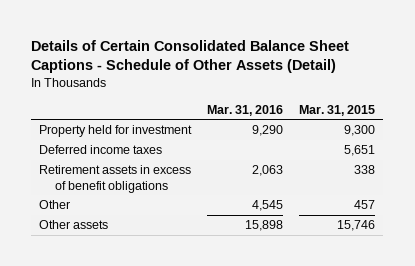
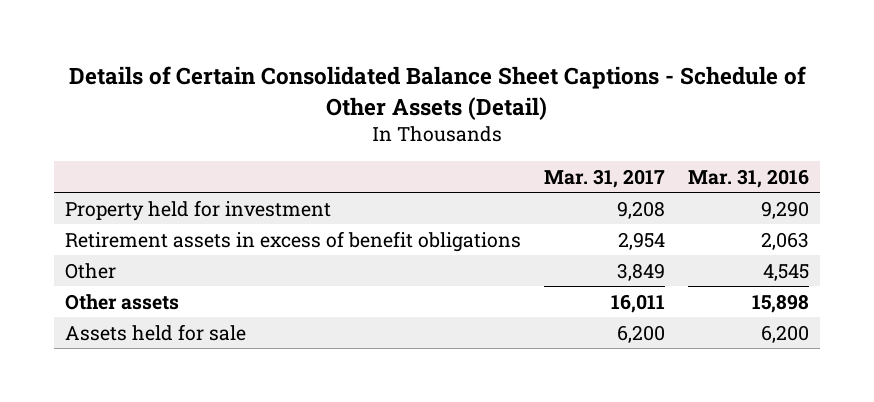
- | Mar. 31, 2016 | Mar. 31, 2015
+ | Mar. 31, 2017 | Mar. 31, 2016
- Deferred income taxes | | 5,651
+ Assets held for sale | 6,200 | 6,200

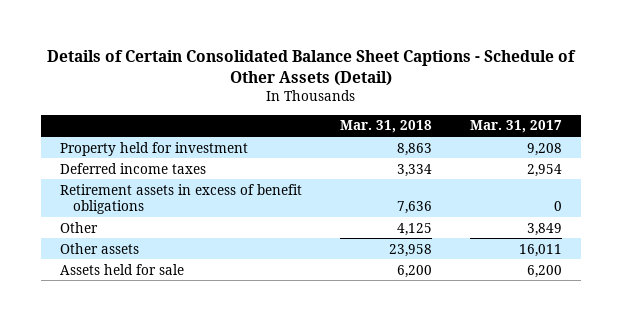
- | Mar. 31, 2017 | Mar. 31, 2016
+ | Mar. 31, 2018 | Mar. 31, 2017
- Retirement assets in excess of benefit obligations | 2,954 | 2,063
+ Deferred income taxes | 3,334 | 2,954
+ Retirement assets in excess of benefit obligations | 7,636 | 0

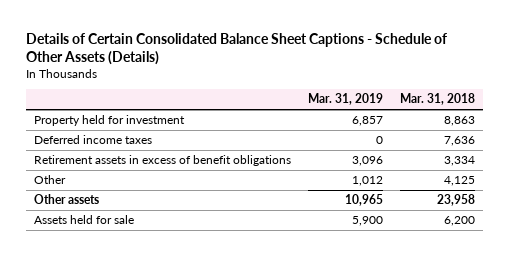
- Details of Certain Consolidated Balance Sheet Captions - Schedule of Other Assets (Detail)
+ Details of Certain Consolidated Balance Sheet Captions - Schedule of Other Assets (Details)
- | Mar. 31, 2018 | Mar. 31, 2017
+ | Mar. 31, 2019 | Mar. 31, 2018
- Deferred income taxes | 3,334 | 2,954
- Retirement assets in excess of benefit obligations | 7,636 | 0
+ Deferred income taxes | 0 | 7,636
+ Retirement assets in excess of benefit obligations | 3,096 | 3,334

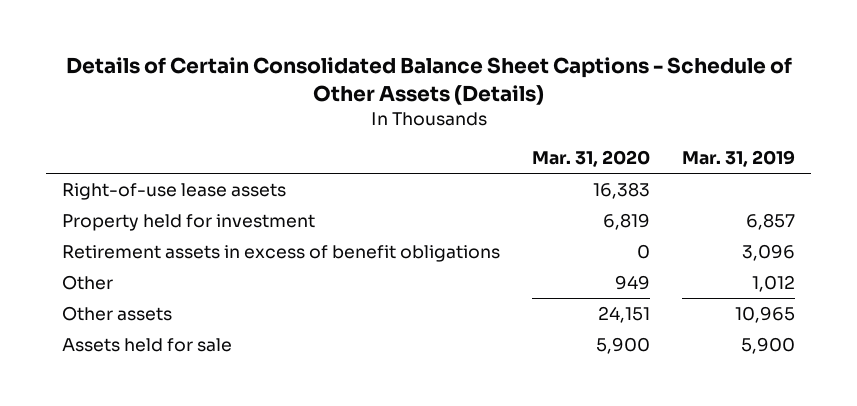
- | Mar. 31, 2019 | Mar. 31, 2018
+ | Mar. 31, 2020 | Mar. 31, 2019
+ Right-of-use lease assets | 16,383 |
- Deferred income taxes | 0 | 7,636

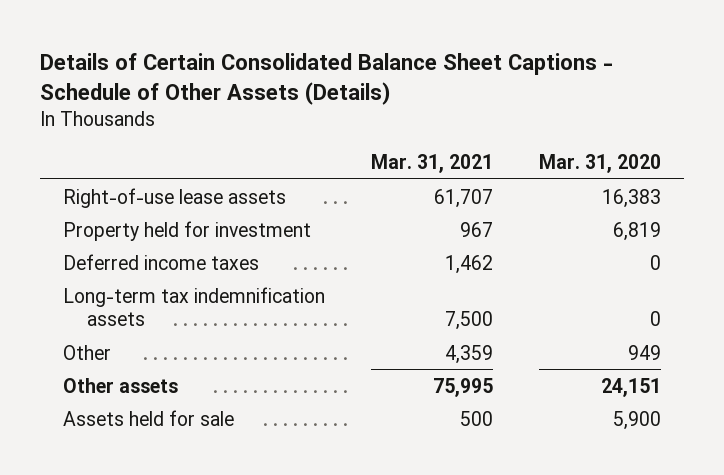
- | Mar. 31, 2020 | Mar. 31, 2019
+ | Mar. 31, 2021 | Mar. 31, 2020
- Retirement assets in excess of benefit obligations | 0 | 3,096
+ Deferred income taxes | 1,462 | 0
+ Long-term tax indemnification assets | 7,500 | 0

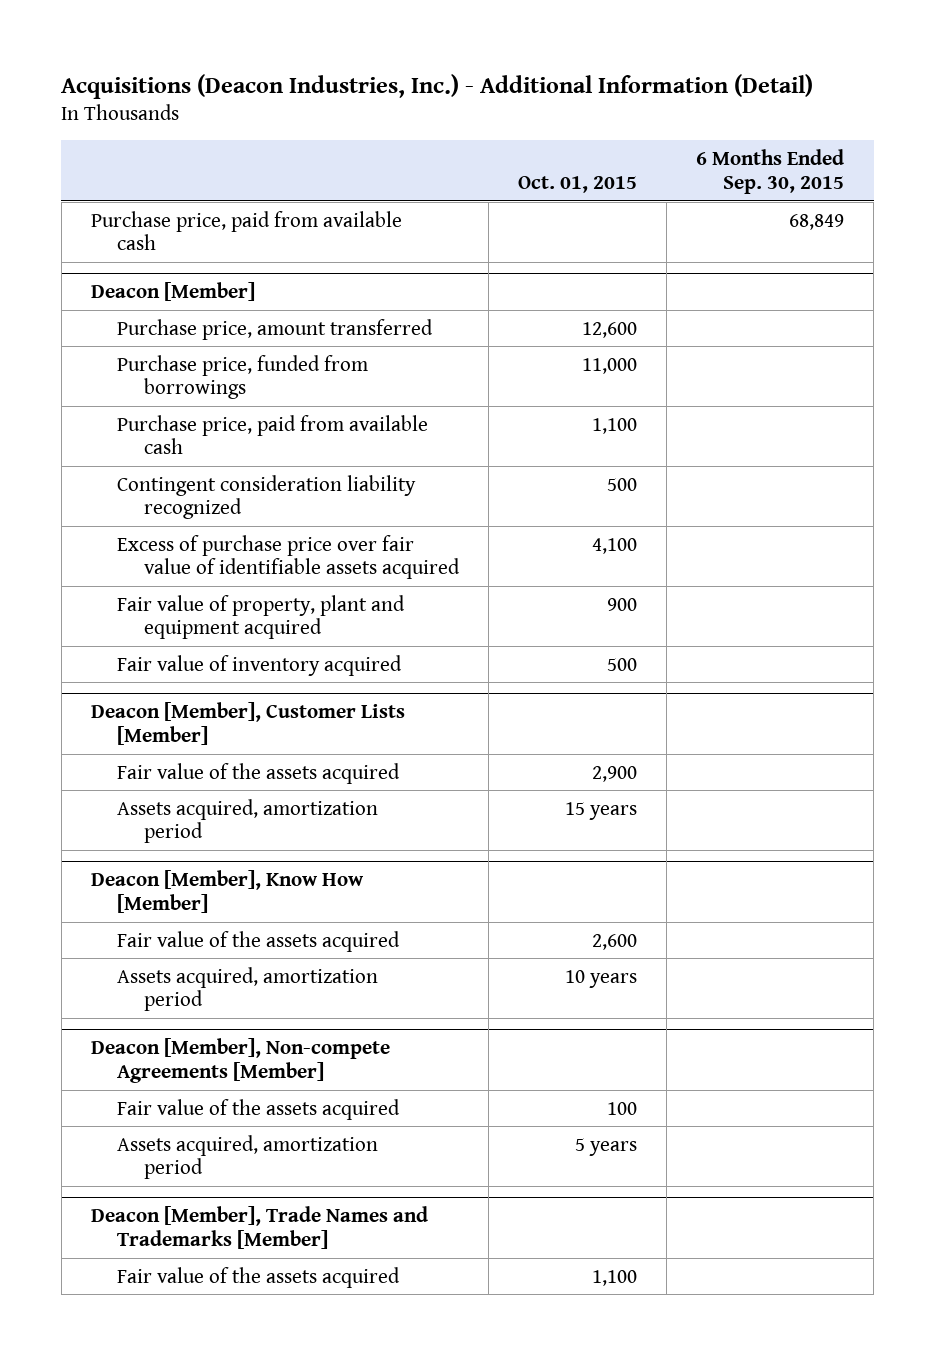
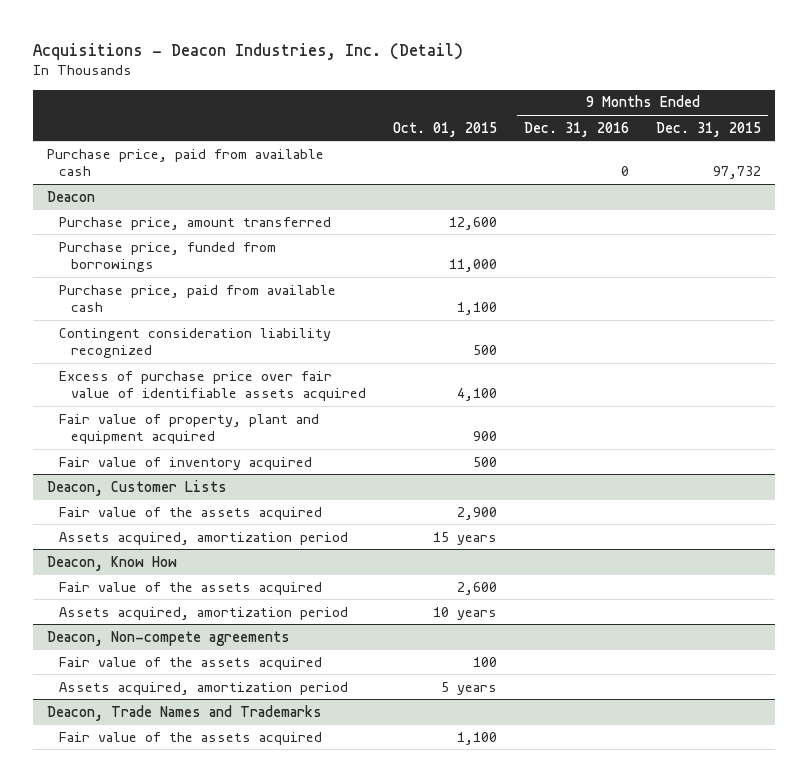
- Acquisitions (Deacon Industries, Inc.) - Additional Information (Detail)
+ Acquisitions - Deacon Industries, Inc. (Detail)
- | Oct. 01, 2015 | 6 Months Ended Sep. 30, 2015
+ | Oct. 01, 2015 | 9 Months Ended Dec. 31, 2016 | 9 Months Ended Dec. 31, 2015
- Deacon [Member]
+ Deacon
- Deacon [Member], Customer Lists [Member]
+ Deacon, Customer Lists
- Deacon [Member], Know How [Member]
+ Deacon, Know How
- Deacon [Member], Non-compete Agreements [Member]
+ Deacon, Non-compete agreements
- Deacon [Member], Trade Names and Trademarks [Member]
+ Deacon, Trade Names and Trademarks

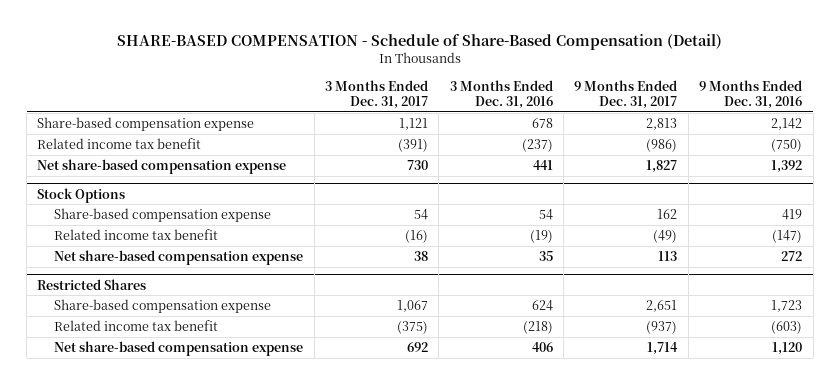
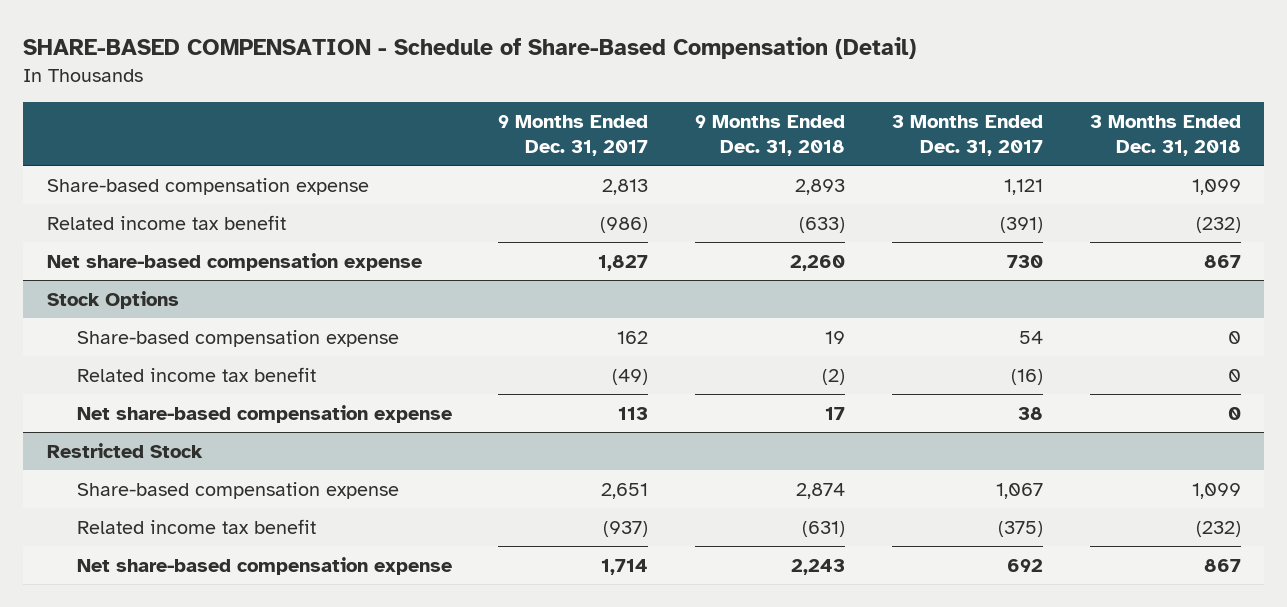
- | 3 Months Ended Dec. 31, 2017 | 3 Months Ended Dec. 31, 2016 | 9 Months Ended Dec. 31, 2017 | 9 Months Ended Dec. 31, 2016
+ | 9 Months Ended Dec. 31, 2017 | 9 Months Ended Dec. 31, 2018 | 3 Months Ended Dec. 31, 2017 | 3 Months Ended Dec. 31, 2018
- Restricted Shares
+ Restricted Stock

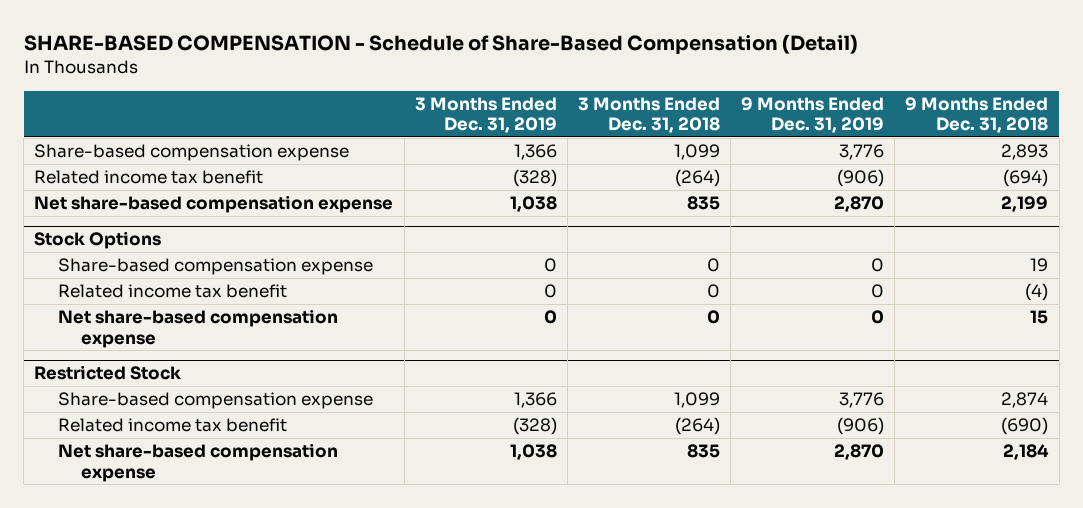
- | 9 Months Ended Dec. 31, 2017 | 9 Months Ended Dec. 31, 2018 | 3 Months Ended Dec. 31, 2017 | 3 Months Ended Dec. 31, 2018
+ | 3 Months Ended Dec. 31, 2019 | 3 Months Ended Dec. 31, 2018 | 9 Months Ended Dec. 31, 2019 | 9 Months Ended Dec. 31, 2018
- Related income tax benefit | (986) | (633) | (391) | (232)
- Net share-based compensation expense | 1,827 | 2,260 | 730 | 867
+ Related income tax benefit | (328) | (264) | (906) | (694)
+ Net share-based compensation expense | 1,038 | 835 | 2,870 | 2,199
@ Stock Options
- Related income tax benefit | (49) | (2) | (16) | 0
- Net share-based compensation expense | 113 | 17 | 38 | 0
+ Related income tax benefit | 0 | 0 | 0 | (4)
+ Net share-based compensation expense | 0 | 0 | 0 | 15
@ Restricted Stock
- Related income tax benefit | (937) | (631) | (375) | (232)
- Net share-based compensation expense | 1,714 | 2,243 | 692 | 867
+ Related income tax benefit | (328) | (264) | (906) | (690)
+ Net share-based compensation expense | 1,038 | 835 | 2,870 | 2,184

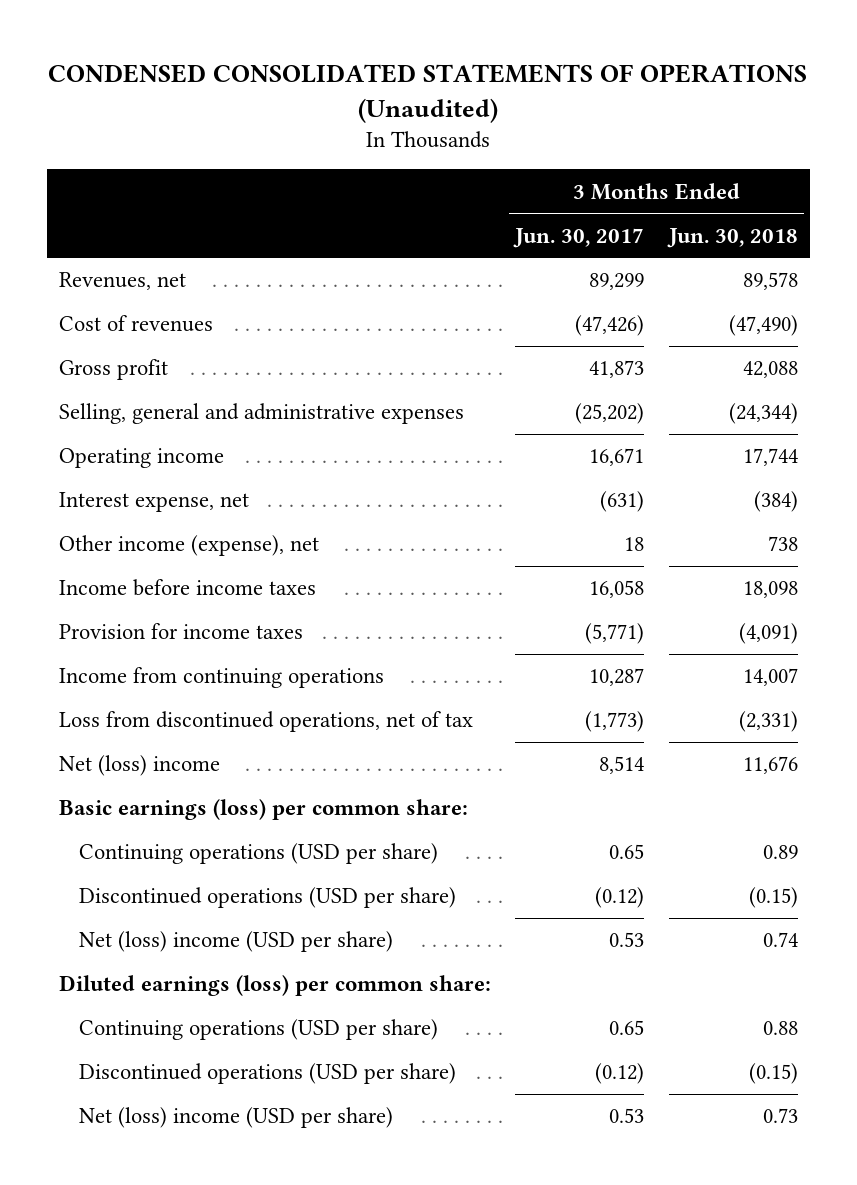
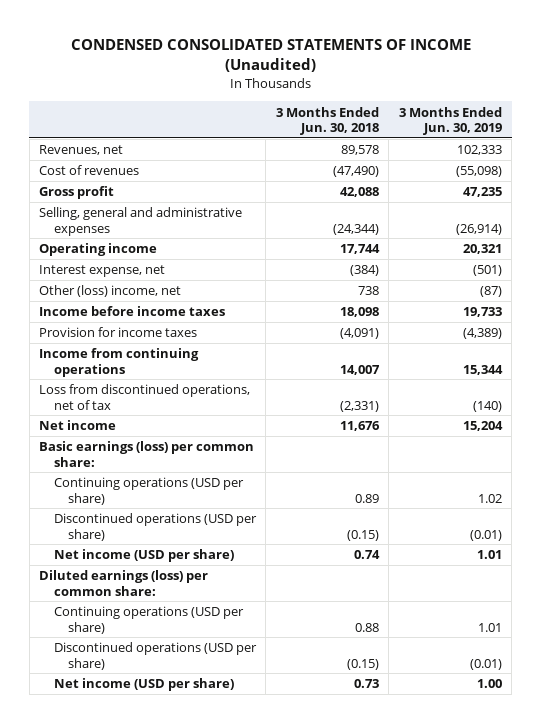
- CONDENSED CONSOLIDATED STATEMENTS OF OPERATIONS (Unaudited)
+ CONDENSED CONSOLIDATED STATEMENTS OF INCOME (Unaudited)
- | 3 Months Ended Jun. 30, 2017 | 3 Months Ended Jun. 30, 2018
+ | 3 Months Ended Jun. 30, 2018 | 3 Months Ended Jun. 30, 2019
- Other income (expense), net | 18 | 738
+ Other (loss) income, net | 738 | (87)
- Net (loss) income | 8,514 | 11,676
+ Net income | 11,676 | 15,204
- Net (loss) income (USD per share) | 0.53 | 0.74
+ Net income (USD per share) | 0.74 | 1.01
- Net (loss) income (USD per share) | 0.53 | 0.73
+ Net income (USD per share) | 0.73 | 1.00

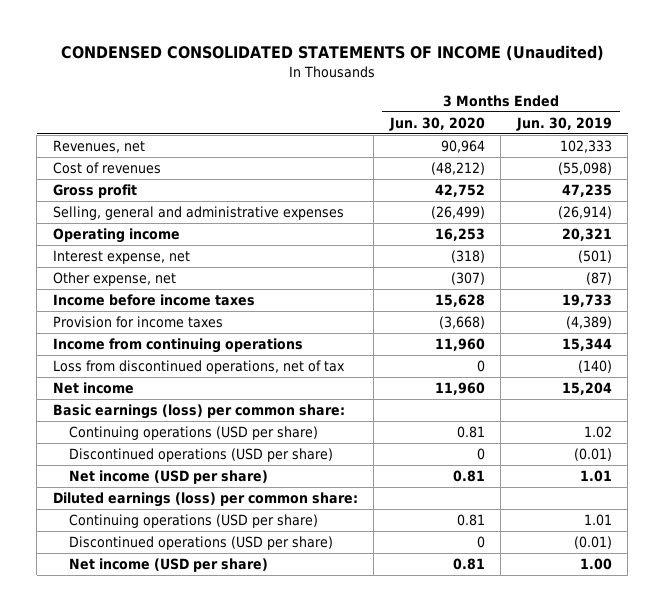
- | 3 Months Ended Jun. 30, 2018 | 3 Months Ended Jun. 30, 2019
+ | 3 Months Ended Jun. 30, 2020 | 3 Months Ended Jun. 30, 2019
- Other (loss) income, net | 738 | (87)
+ Other expense, net | (307) | (87)

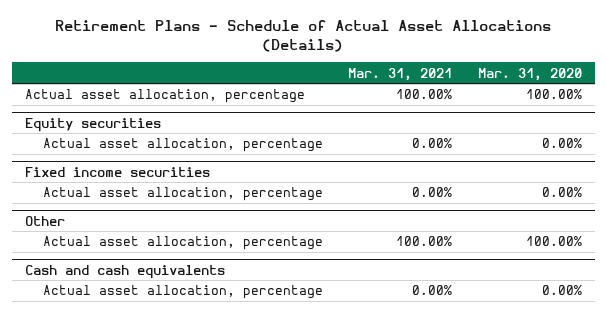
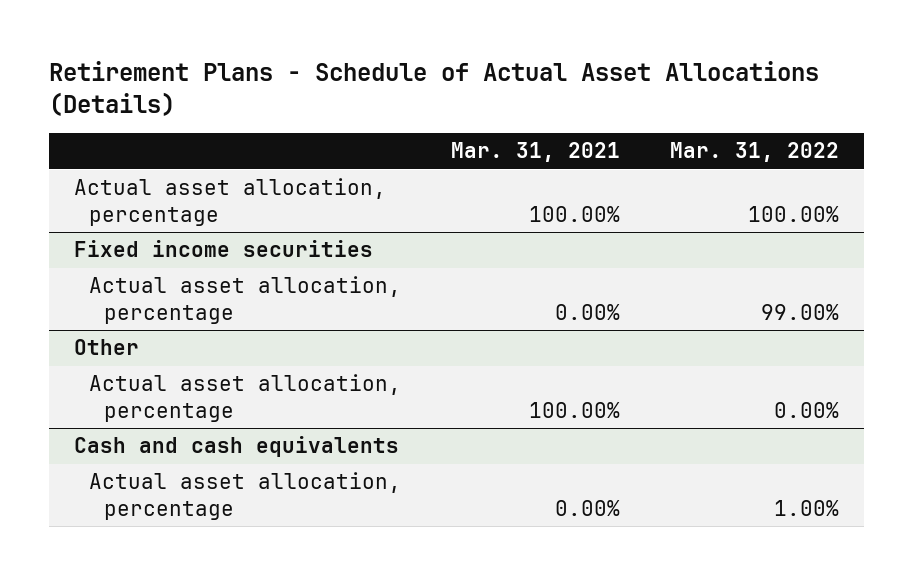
- | Mar. 31, 2021 | Mar. 31, 2020
+ | Mar. 31, 2021 | Mar. 31, 2022
- Equity securities
- Actual asset allocation, percentage | 0.00% | 0.00%

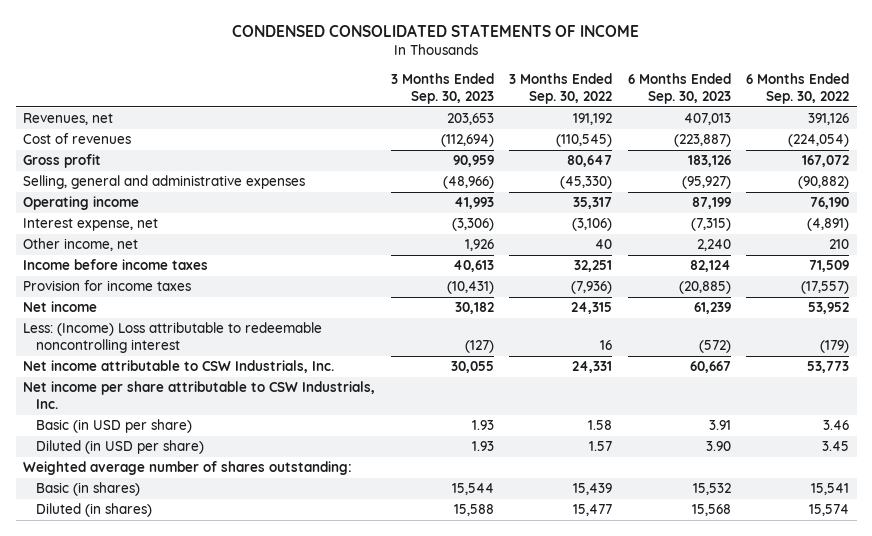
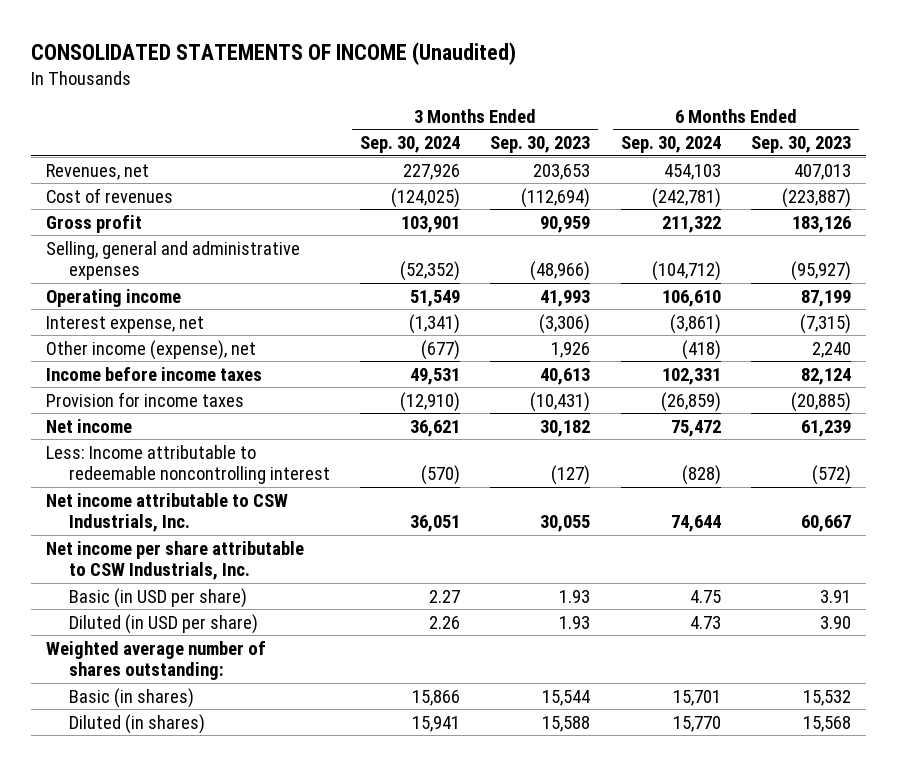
- CONDENSED CONSOLIDATED STATEMENTS OF INCOME
+ CONSOLIDATED STATEMENTS OF INCOME (Unaudited)
- | 3 Months Ended Sep. 30, 2023 | 3 Months Ended Sep. 30, 2022 | 6 Months Ended Sep. 30, 2023 | 6 Months Ended Sep. 30, 2022
+ | 3 Months Ended Sep. 30, 2024 | 3 Months Ended Sep. 30, 2023 | 6 Months Ended Sep. 30, 2024 | 6 Months Ended Sep. 30, 2023
- Other income, net | 1,926 | 40 | 2,240 | 210
+ Other income (expense), net | (677) | 1,926 | (418) | 2,240
- Less: (Income) Loss attributable to redeemable noncontrolling interest | (127) | 16 | (572) | (179)
+ Less: Income attributable to redeemable noncontrolling interest | (570) | (127) | (828) | (572)

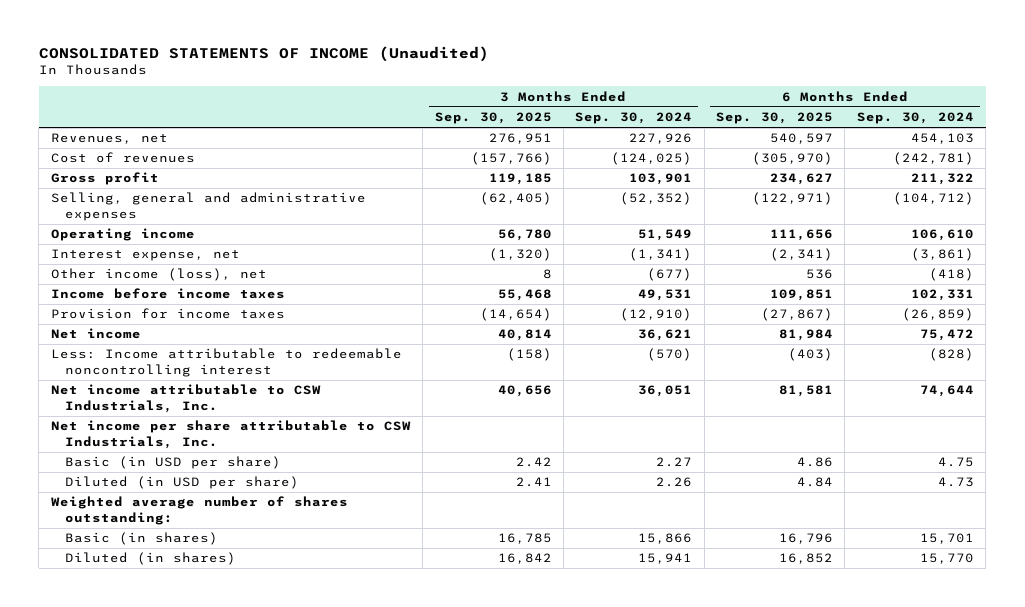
- | 3 Months Ended Sep. 30, 2024 | 3 Months Ended Sep. 30, 2023 | 6 Months Ended Sep. 30, 2024 | 6 Months Ended Sep. 30, 2023
+ | 3 Months Ended Sep. 30, 2025 | 3 Months Ended Sep. 30, 2024 | 6 Months Ended Sep. 30, 2025 | 6 Months Ended Sep. 30, 2024
- Other income (expense), net | (677) | 1,926 | (418) | 2,240
+ Other income (loss), net | 8 | (677) | 536 | (418)

